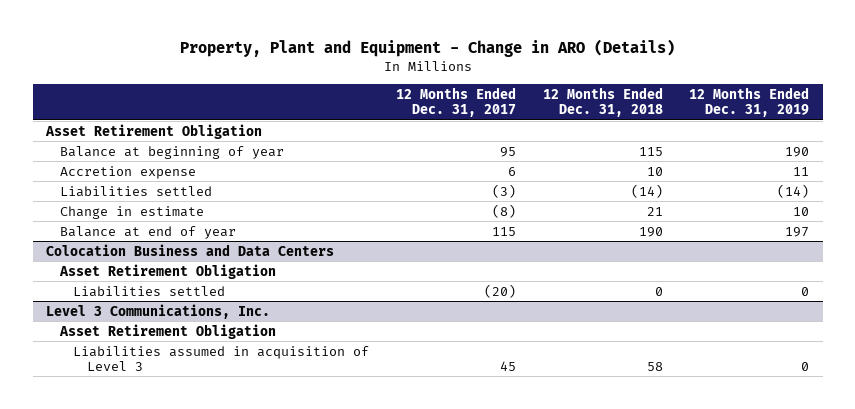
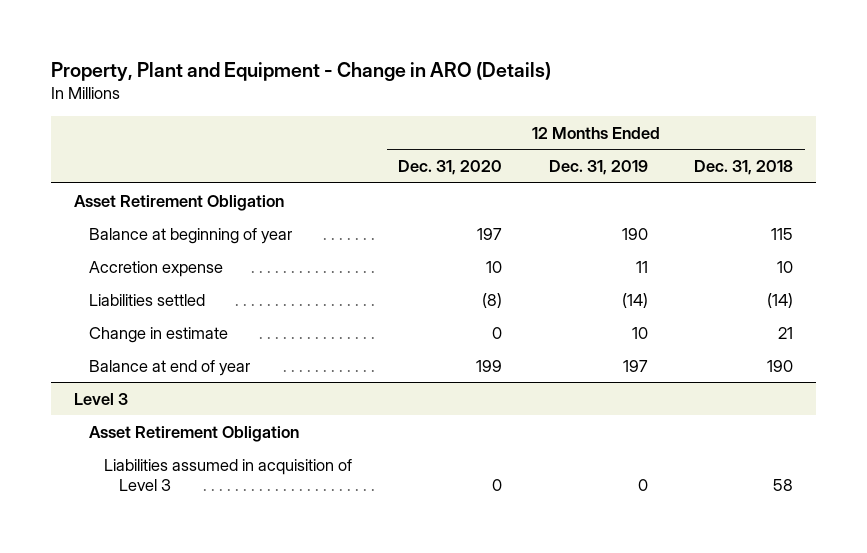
- | 12 Months Ended Dec. 31, 2017 | 12 Months Ended Dec. 31, 2018 | 12 Months Ended Dec. 31, 2019
+ | 12 Months Ended Dec. 31, 2020 | 12 Months Ended Dec. 31, 2019 | 12 Months Ended Dec. 31, 2018
- Colocation Business and Data Centers
- Asset Retirement Obligation
- Liabilities settled | (20) | 0 | 0
- Level 3 Communications, Inc.
+ Level 3

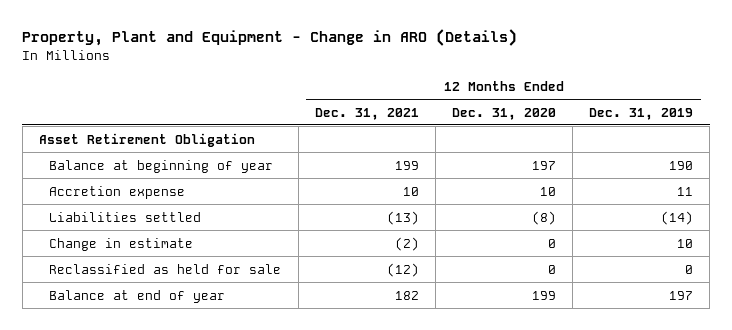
- | 12 Months Ended Dec. 31, 2020 | 12 Months Ended Dec. 31, 2019 | 12 Months Ended Dec. 31, 2018
+ | 12 Months Ended Dec. 31, 2021 | 12 Months Ended Dec. 31, 2020 | 12 Months Ended Dec. 31, 2019
+ Reclassified as held for sale | (12) | 0 | 0
- Level 3
- Asset Retirement Obligation
- Liabilities assumed in acquisition of Level 3 | 0 | 0 | 58

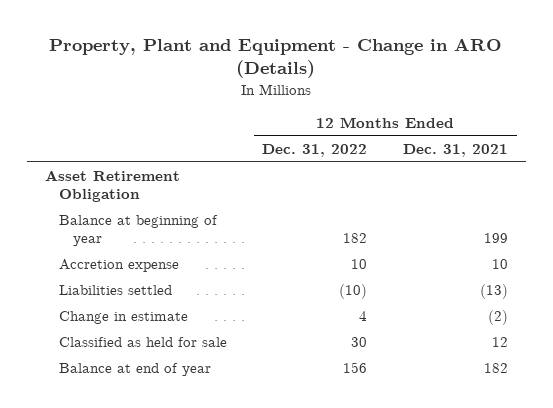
- | 12 Months Ended Dec. 31, 2021 | 12 Months Ended Dec. 31, 2020 | 12 Months Ended Dec. 31, 2019
+ | 12 Months Ended Dec. 31, 2022 | 12 Months Ended Dec. 31, 2021
- Reclassified as held for sale | (12) | 0 | 0
+ Classified as held for sale | 30 | 12

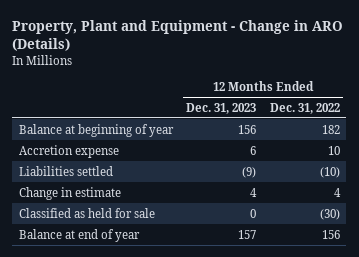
- | 12 Months Ended Dec. 31, 2022 | 12 Months Ended Dec. 31, 2021
+ | 12 Months Ended Dec. 31, 2023 | 12 Months Ended Dec. 31, 2022
- Asset Retirement Obligation
- Classified as held for sale | 30 | 12
+ Classified as held for sale | 0 | (30)

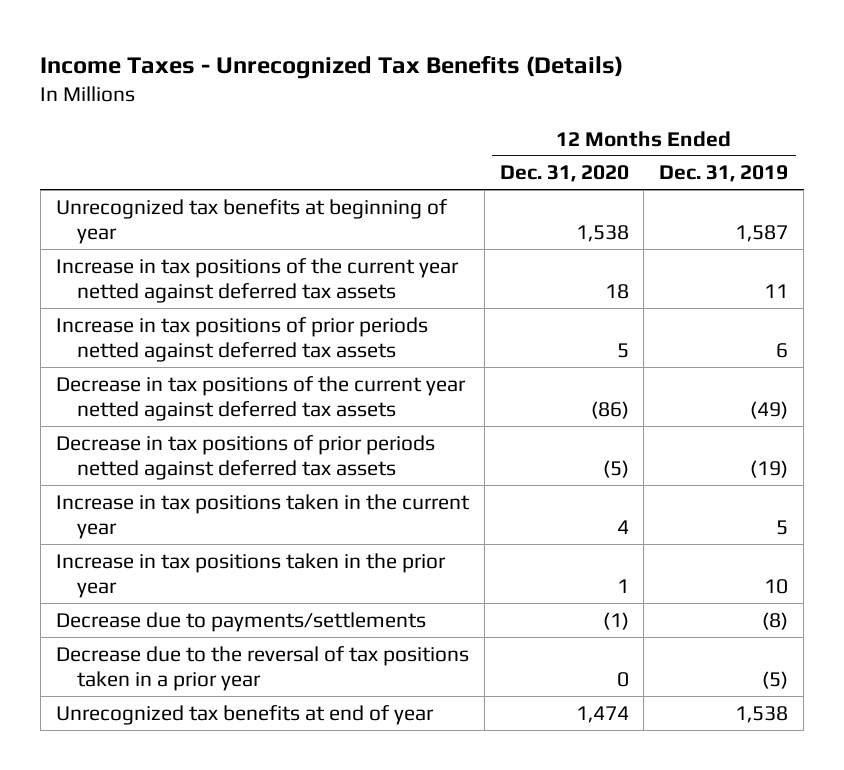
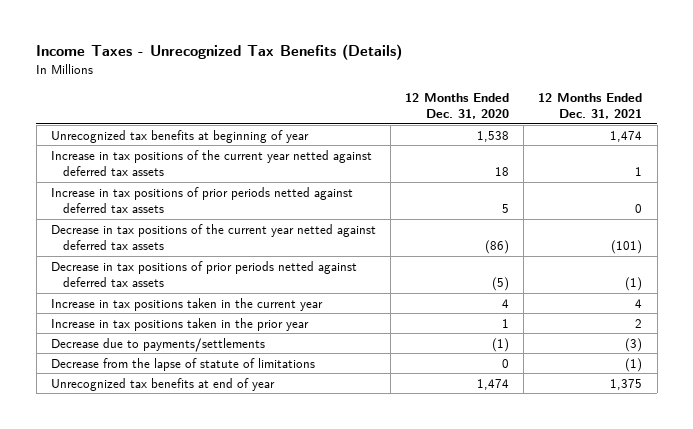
- | 12 Months Ended Dec. 31, 2020 | 12 Months Ended Dec. 31, 2019
+ | 12 Months Ended Dec. 31, 2020 | 12 Months Ended Dec. 31, 2021
- Decrease due to the reversal of tax positions taken in a prior year | 0 | (5)
+ Decrease from the lapse of statute of limitations | 0 | (1)

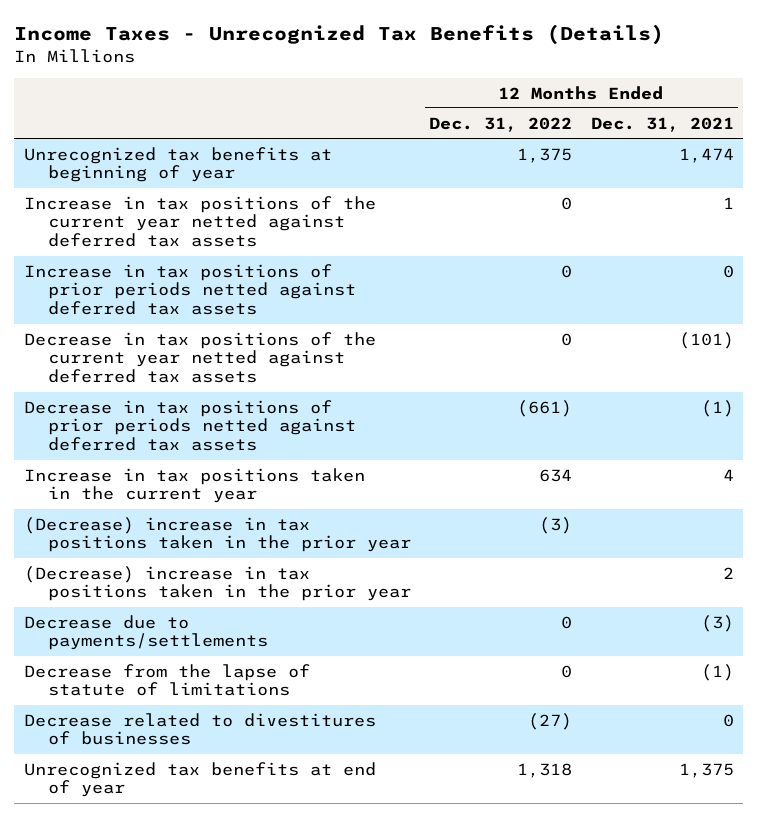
- | 12 Months Ended Dec. 31, 2020 | 12 Months Ended Dec. 31, 2021
+ | 12 Months Ended Dec. 31, 2022 | 12 Months Ended Dec. 31, 2021
- Increase in tax positions taken in the prior year | 1 | 2
+ (Decrease) increase in tax positions taken in the prior year | (3) |
+ (Decrease) increase in tax positions taken in the prior year | | 2
+ Decrease related to divestitures of businesses | (27) | 0

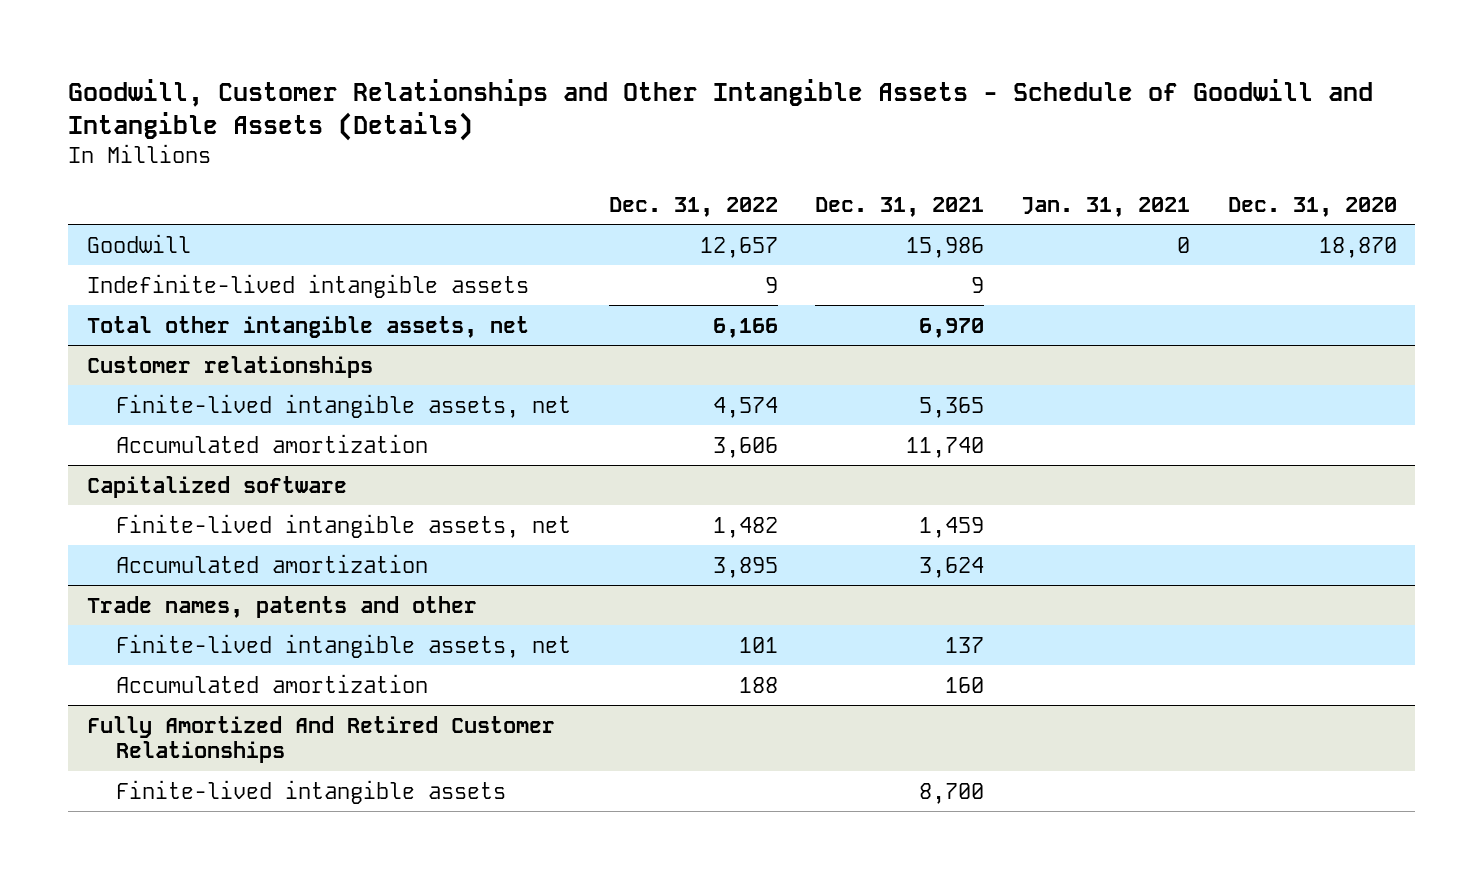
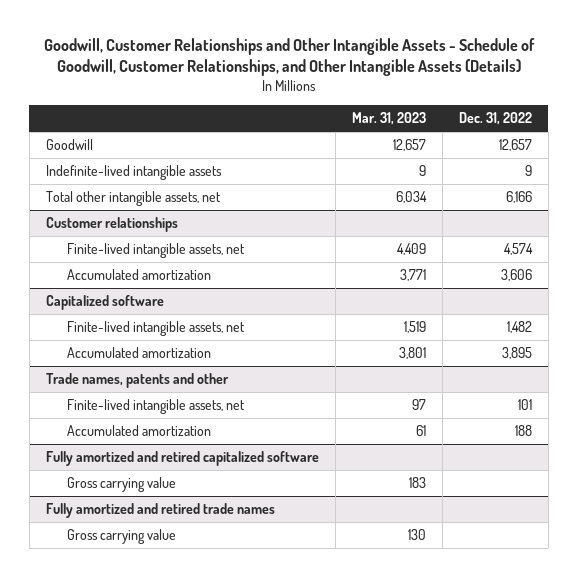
- Goodwill, Customer Relationships and Other Intangible Assets - Schedule of Goodwill and Intangible Assets (Details)
+ Goodwill, Customer Relationships and Other Intangible Assets - Schedule of Goodwill, Customer Relationships, and Other Intangible Assets (Details)
- | Dec. 31, 2022 | Dec. 31, 2021 | Jan. 31, 2021 | Dec. 31, 2020
+ | Mar. 31, 2023 | Dec. 31, 2022
- Fully Amortized And Retired Customer Relationships
- Finite-lived intangible assets | | 8,700 | |
+ Fully amortized and retired capitalized software
+ Gross carrying value | 183 |
+ Fully amortized and retired trade names
+ Gross carrying value | 130 |

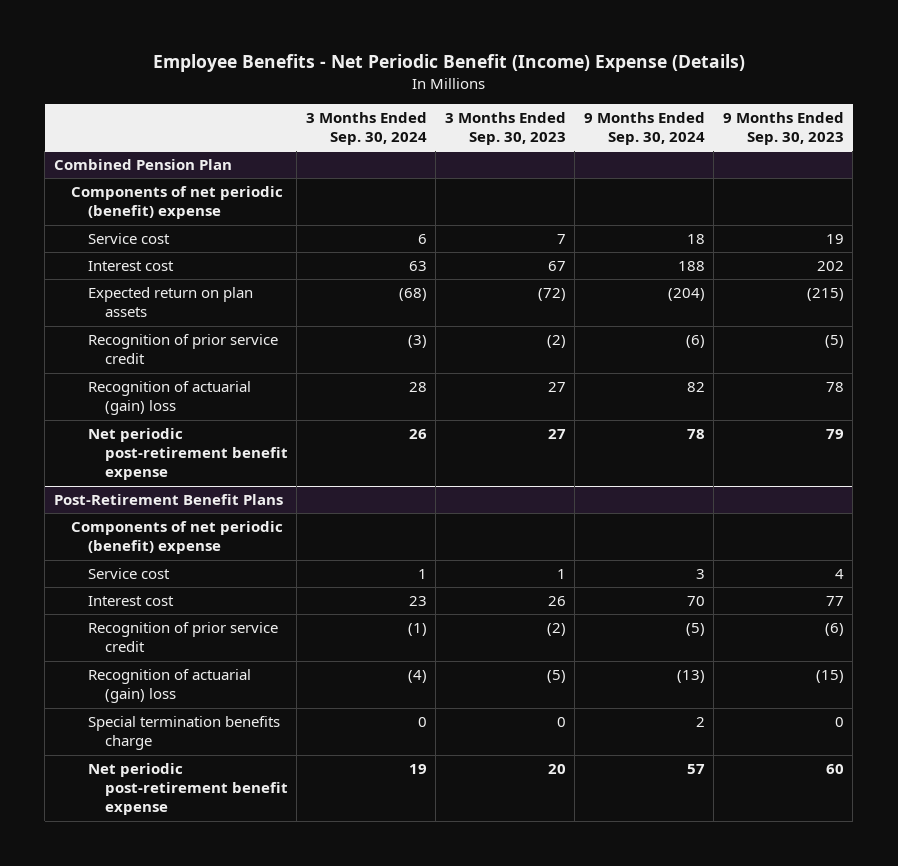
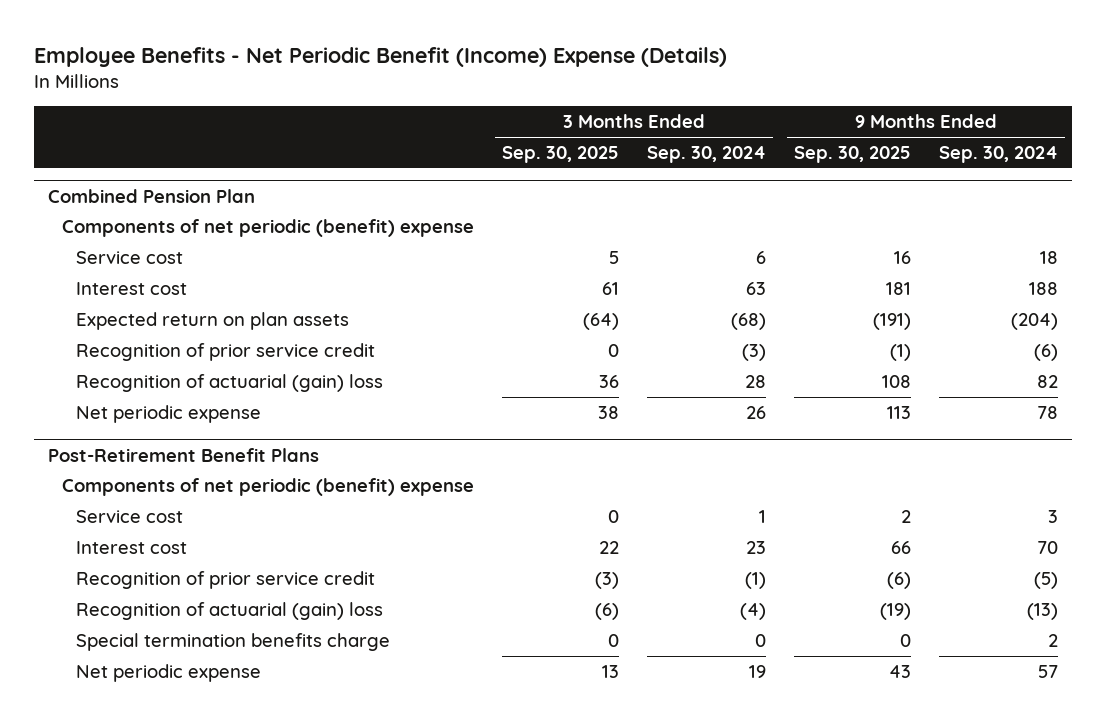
- | 3 Months Ended Sep. 30, 2024 | 3 Months Ended Sep. 30, 2023 | 9 Months Ended Sep. 30, 2024 | 9 Months Ended Sep. 30, 2023
+ | 3 Months Ended Sep. 30, 2025 | 3 Months Ended Sep. 30, 2024 | 9 Months Ended Sep. 30, 2025 | 9 Months Ended Sep. 30, 2024
@ Combined Pension Plan
- Net periodic post-retirement benefit expense | 26 | 27 | 78 | 79
+ Net periodic expense | 38 | 26 | 113 | 78
@ Post-Retirement Benefit Plans
- Net periodic post-retirement benefit expense | 19 | 20 | 57 | 60
+ Net periodic expense | 13 | 19 | 43 | 57

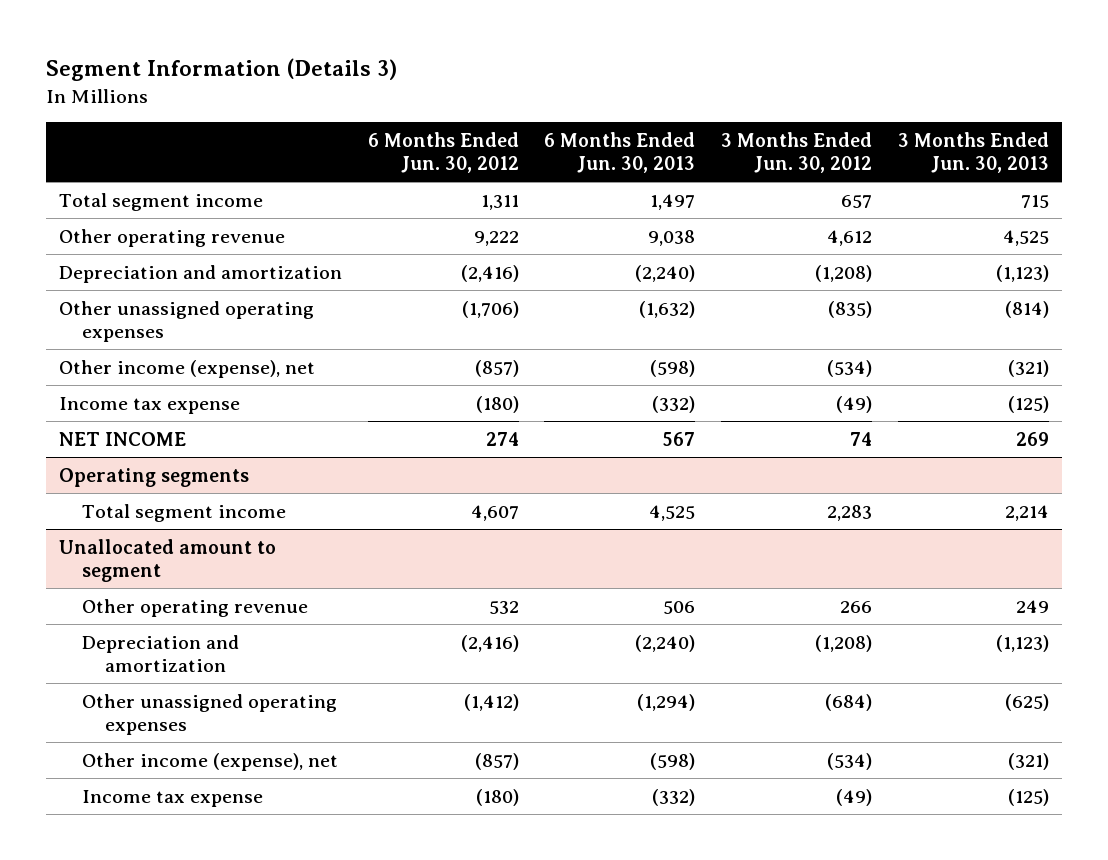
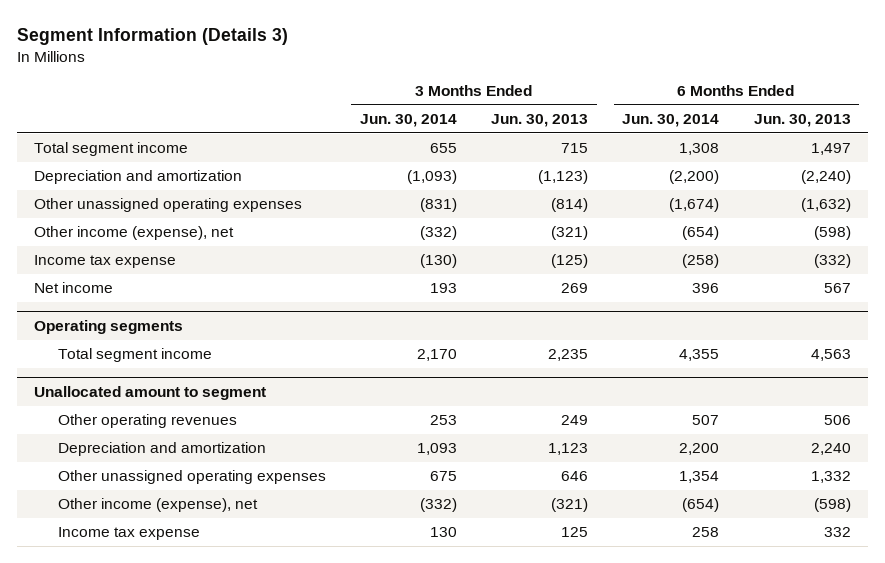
- | 6 Months Ended Jun. 30, 2012 | 6 Months Ended Jun. 30, 2013 | 3 Months Ended Jun. 30, 2012 | 3 Months Ended Jun. 30, 2013
+ | 3 Months Ended Jun. 30, 2014 | 3 Months Ended Jun. 30, 2013 | 6 Months Ended Jun. 30, 2014 | 6 Months Ended Jun. 30, 2013
- Other operating revenue | 9,222 | 9,038 | 4,612 | 4,525
- NET INCOME | 274 | 567 | 74 | 269
+ Net income | 193 | 269 | 396 | 567
@ Operating segments
- Total segment income | 4,607 | 4,525 | 2,283 | 2,214
+ Total segment income | 2,170 | 2,235 | 4,355 | 4,563
@ Unallocated amount to segment
- Other operating revenue | 532 | 506 | 266 | 249
- Depreciation and amortization | (2,416) | (2,240) | (1,208) | (1,123)
- Other unassigned operating expenses | (1,412) | (1,294) | (684) | (625)
+ Other operating revenues | 253 | 249 | 507 | 506
+ Depreciation and amortization | 1,093 | 1,123 | 2,200 | 2,240
+ Other unassigned operating expenses | 675 | 646 | 1,354 | 1,332
- Income tax expense | (180) | (332) | (49) | (125)
+ Income tax expense | 130 | 125 | 258 | 332

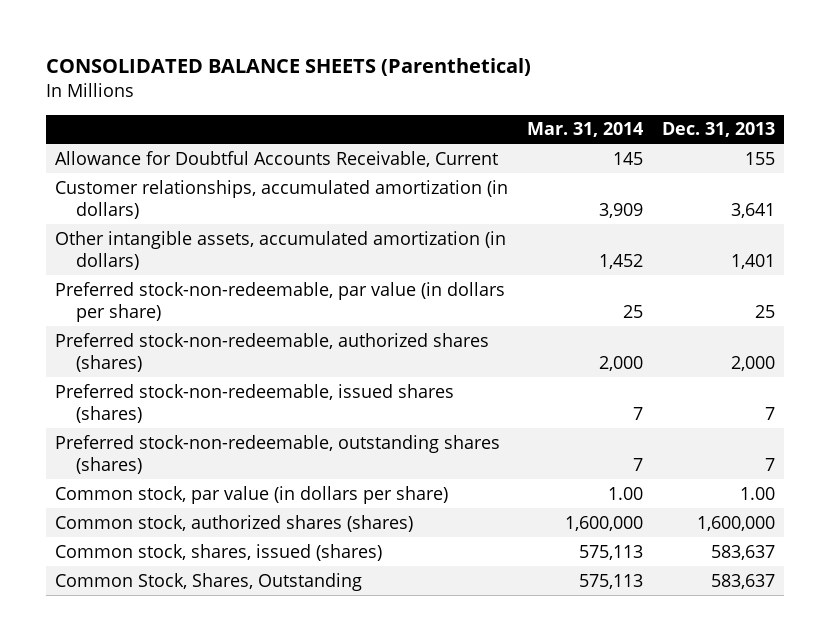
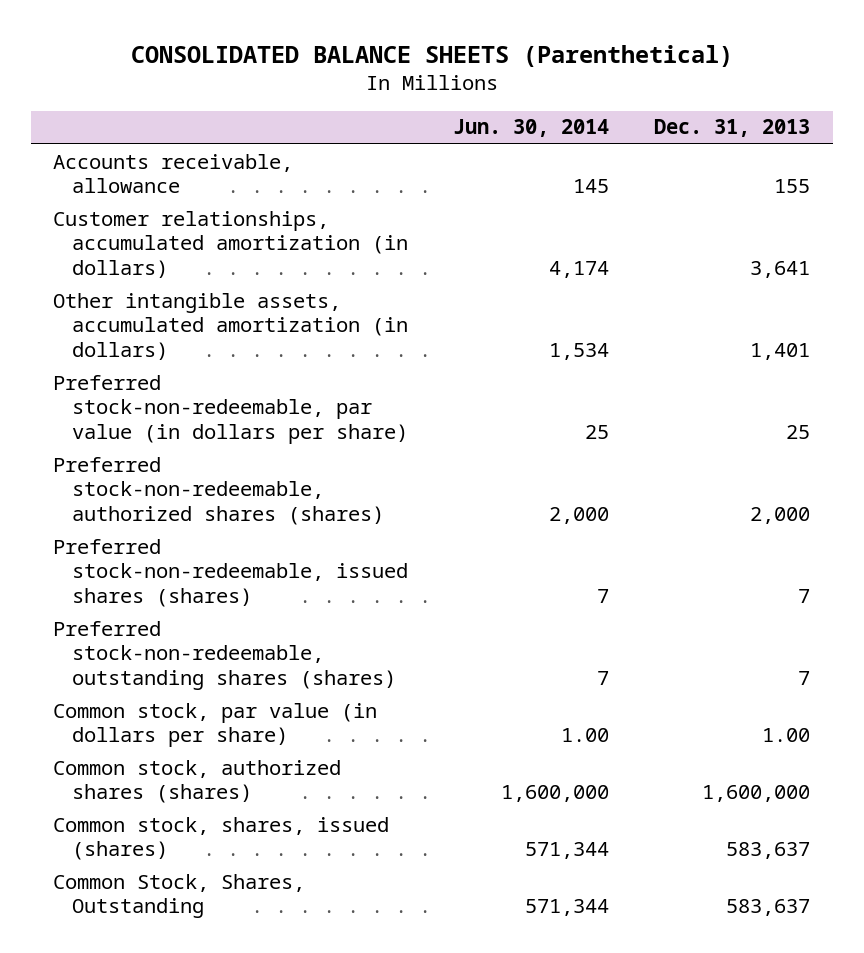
- | Mar. 31, 2014 | Dec. 31, 2013
+ | Jun. 30, 2014 | Dec. 31, 2013
- Allowance for Doubtful Accounts Receivable, Current | 145 | 155
+ Accounts receivable, allowance | 145 | 155

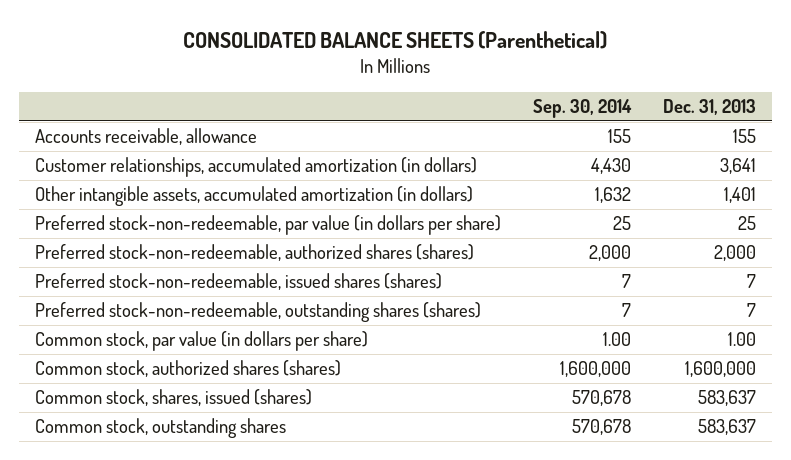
- | Jun. 30, 2014 | Dec. 31, 2013
+ | Sep. 30, 2014 | Dec. 31, 2013
- Common Stock, Shares, Outstanding | 571,344 | 583,637
+ Common stock, outstanding shares | 570,678 | 583,637

